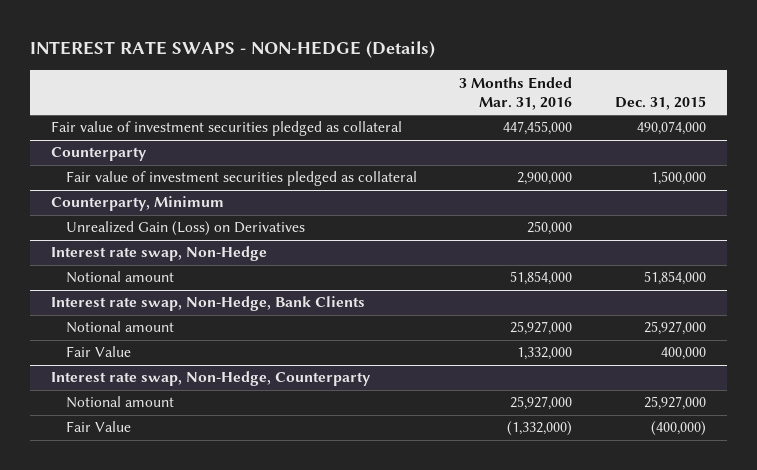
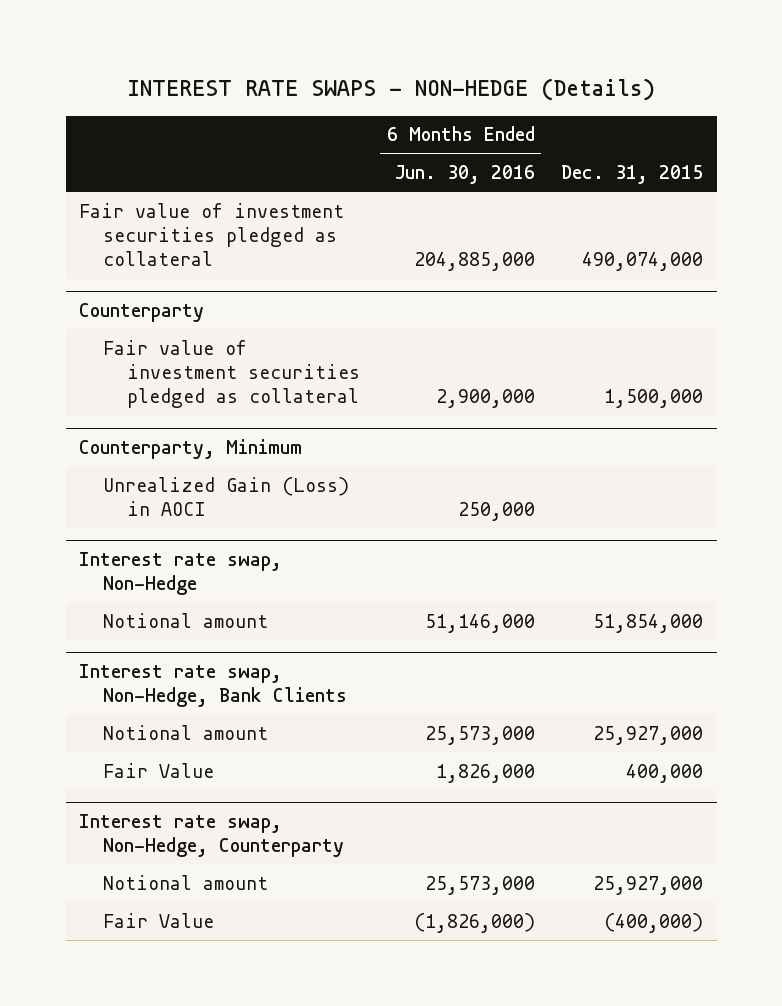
- | 3 Months Ended Mar. 31, 2016 | Dec. 31, 2015
+ | 6 Months Ended Jun. 30, 2016 | Dec. 31, 2015
@ Counterparty, Minimum
- Unrealized Gain (Loss) on Derivatives | 250,000 |
+ Unrealized Gain (Loss) in AOCI | 250,000 |

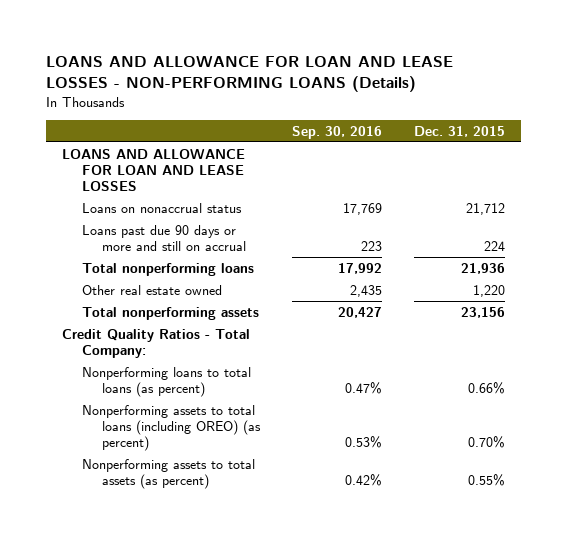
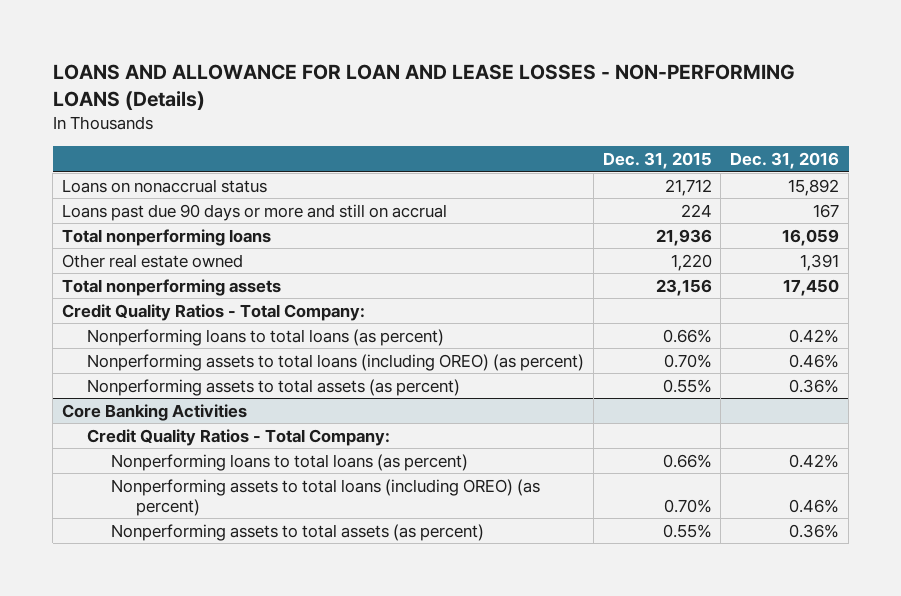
- | Sep. 30, 2016 | Dec. 31, 2015
+ | Dec. 31, 2015 | Dec. 31, 2016
- LOANS AND ALLOWANCE FOR LOAN AND LEASE LOSSES
+ Core Banking Activities
+ Credit Quality Ratios - Total Company:
+ Nonperforming loans to total loans (as percent) | 0.66% | 0.42%
+ Nonperforming assets to total loans (including OREO) (as percent) | 0.70% | 0.46%
+ Nonperforming assets to total assets (as percent) | 0.55% | 0.36%

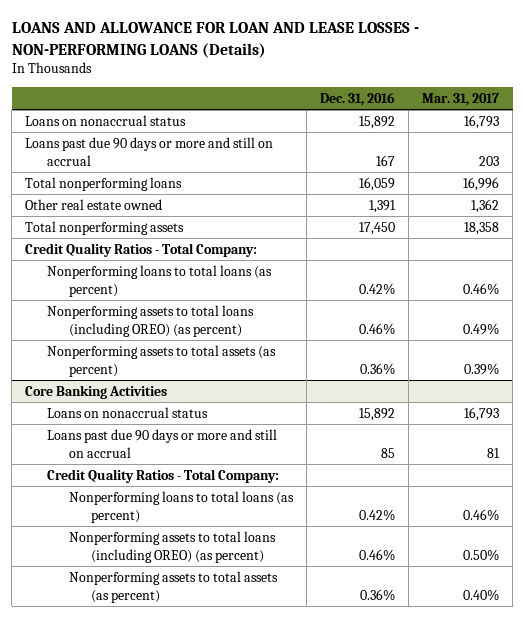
- | Dec. 31, 2015 | Dec. 31, 2016
+ | Dec. 31, 2016 | Mar. 31, 2017
@ Core Banking Activities
+ Loans on nonaccrual status | 15,892 | 16,793
+ Loans past due 90 days or more and still on accrual | 85 | 81

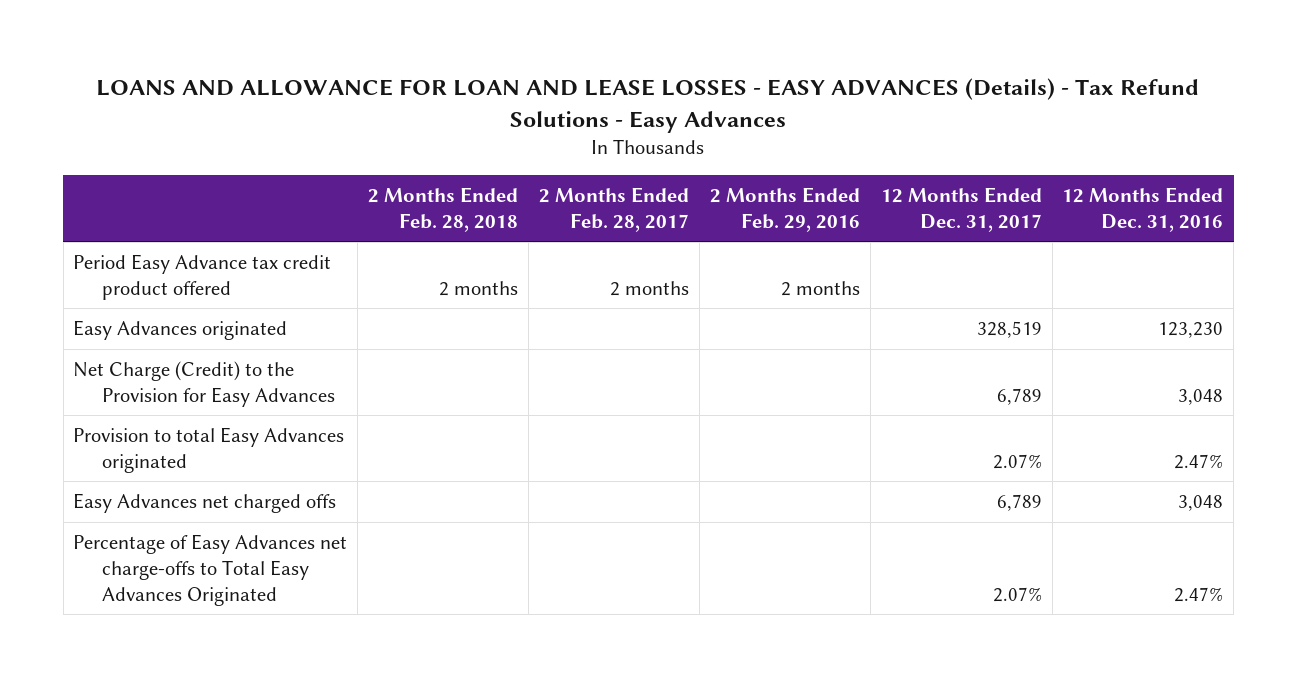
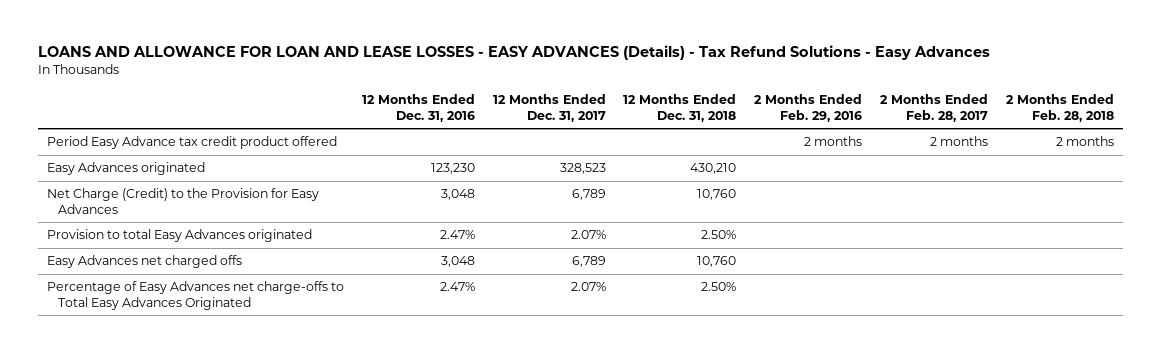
- | 2 Months Ended Feb. 28, 2018 | 2 Months Ended Feb. 28, 2017 | 2 Months Ended Feb. 29, 2016 | 12 Months Ended Dec. 31, 2017 | 12 Months Ended Dec. 31, 2016
+ | 12 Months Ended Dec. 31, 2016 | 12 Months Ended Dec. 31, 2017 | 12 Months Ended Dec. 31, 2018 | 2 Months Ended Feb. 29, 2016 | 2 Months Ended Feb. 28, 2017 | 2 Months Ended Feb. 28, 2018
- Easy Advances originated | | | | 328,519 | 123,230
+ Easy Advances originated | 123,230 | 328,523 | 430,210 | | |

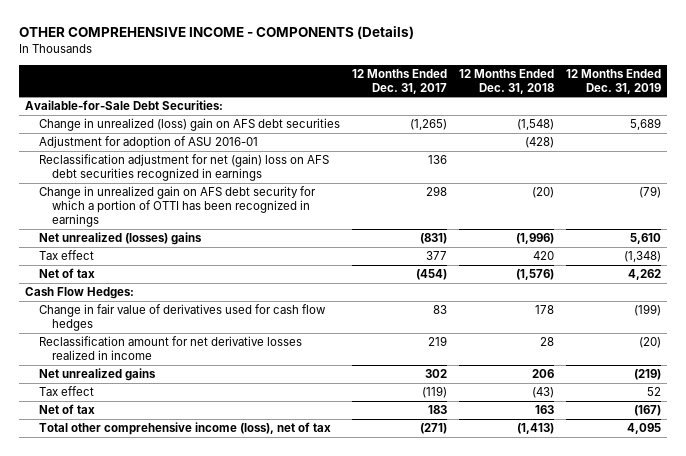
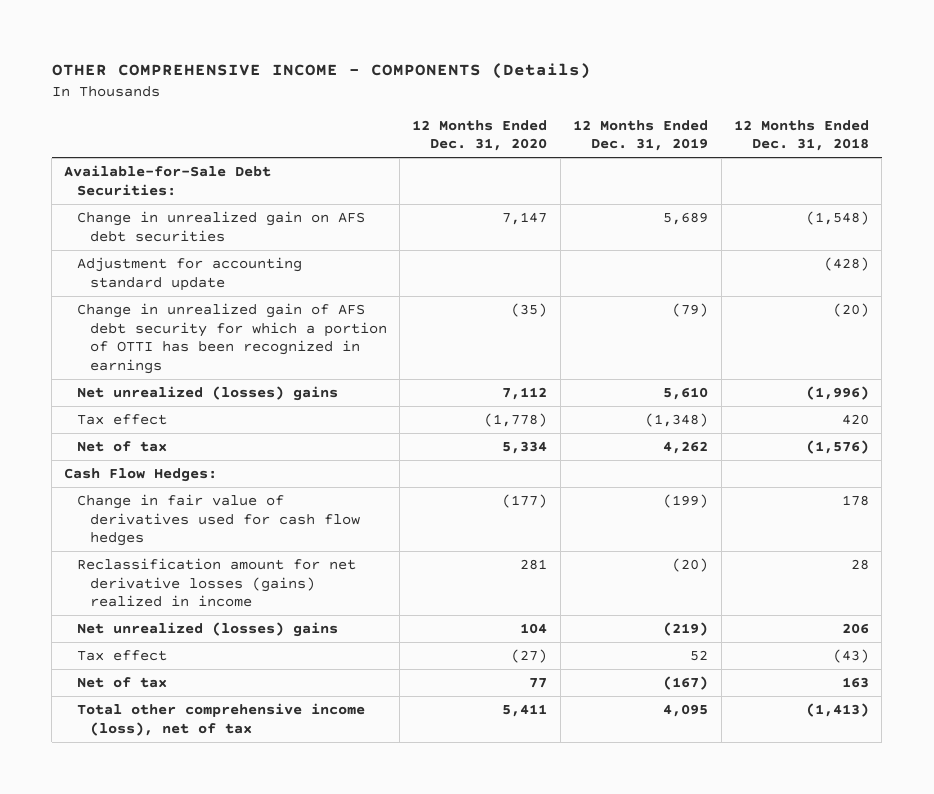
- | 12 Months Ended Dec. 31, 2017 | 12 Months Ended Dec. 31, 2018 | 12 Months Ended Dec. 31, 2019
+ | 12 Months Ended Dec. 31, 2020 | 12 Months Ended Dec. 31, 2019 | 12 Months Ended Dec. 31, 2018
- Change in unrealized (loss) gain on AFS debt securities | (1,265) | (1,548) | 5,689
- Adjustment for adoption of ASU 2016-01 | | (428) |
- Reclassification adjustment for net (gain) loss on AFS debt securities recognized in earnings | 136 | |
- Change in unrealized gain on AFS debt security for which a portion of OTTI has been recognized in earnings | 298 | (20) | (79)
+ Change in unrealized gain on AFS debt securities | 7,147 | 5,689 | (1,548)
+ Adjustment for accounting standard update | | | (428)
+ Change in unrealized gain of AFS debt security for which a portion of OTTI has been recognized in earnings | (35) | (79) | (20)
- Reclassification amount for net derivative losses realized in income | 219 | 28 | (20)
- Net unrealized gains | 302 | 206 | (219)
+ Reclassification amount for net derivative losses (gains) realized in income | 281 | (20) | 28
+ Net unrealized (losses) gains | 104 | (219) | 206

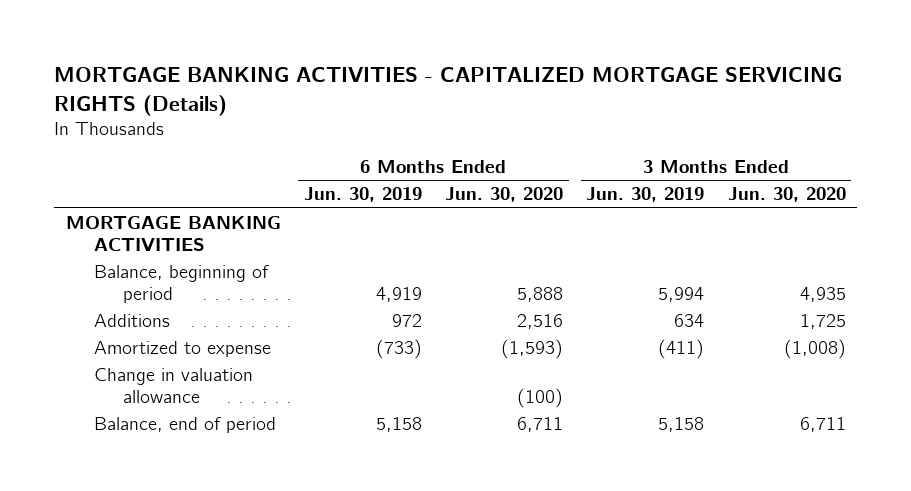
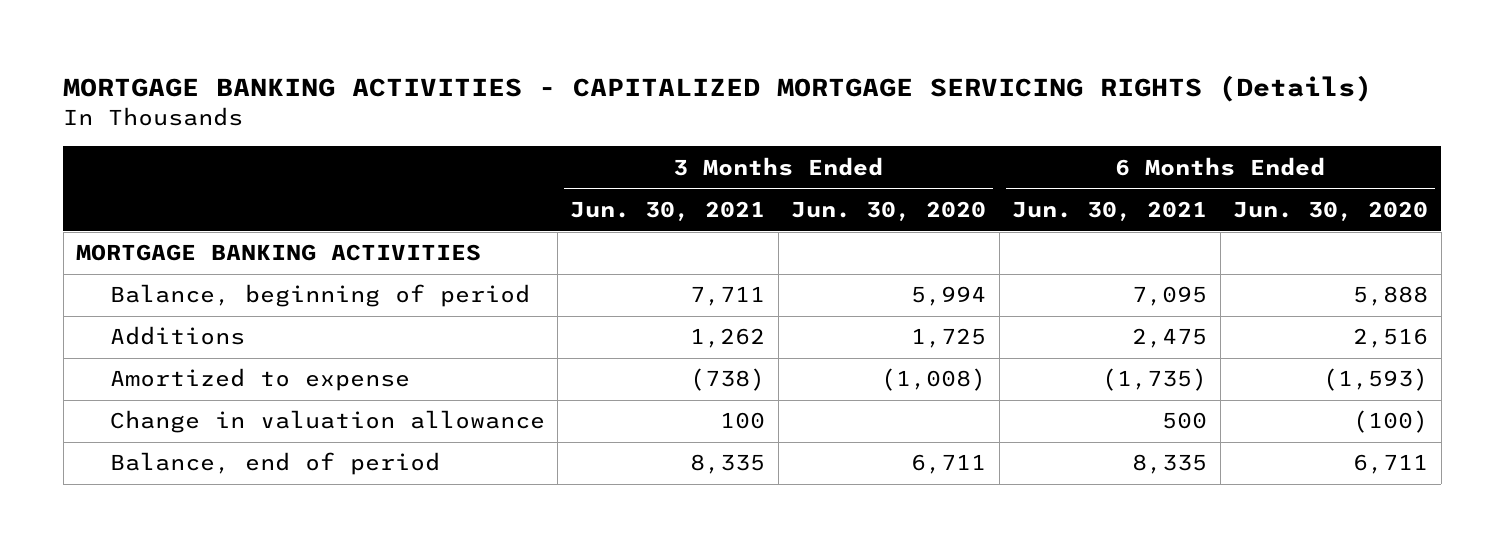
- | 6 Months Ended Jun. 30, 2019 | 6 Months Ended Jun. 30, 2020 | 3 Months Ended Jun. 30, 2019 | 3 Months Ended Jun. 30, 2020
+ | 3 Months Ended Jun. 30, 2021 | 3 Months Ended Jun. 30, 2020 | 6 Months Ended Jun. 30, 2021 | 6 Months Ended Jun. 30, 2020
- Balance, beginning of period | 4,919 | 5,888 | 5,994 | 4,935
+ Balance, beginning of period | 7,711 | 5,994 | 7,095 | 5,888

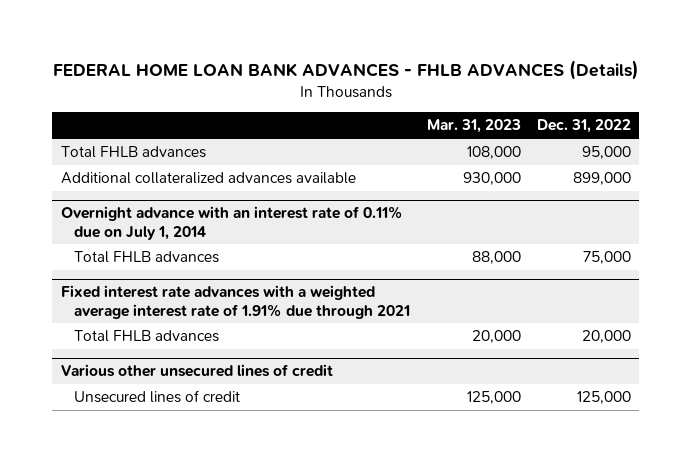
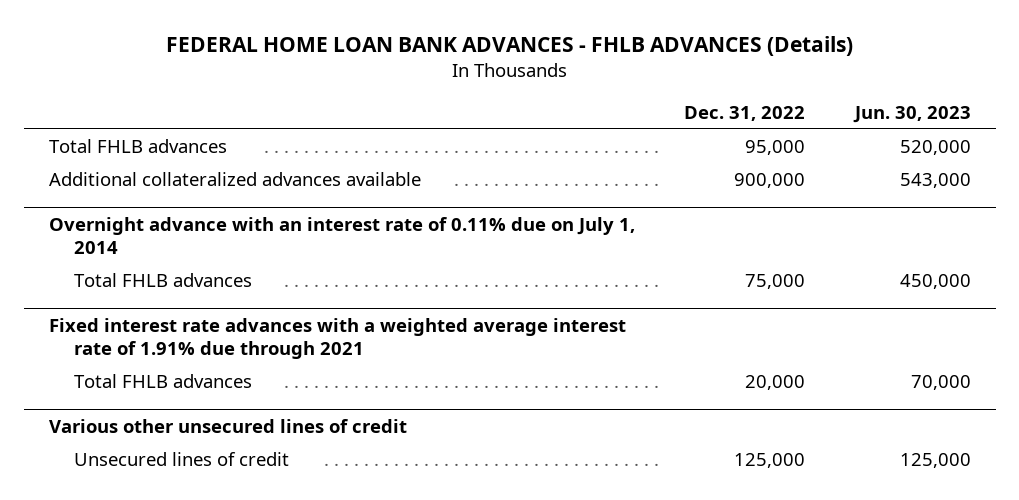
- | Mar. 31, 2023 | Dec. 31, 2022
+ | Dec. 31, 2022 | Jun. 30, 2023
- Additional collateralized advances available | 930,000 | 899,000
+ Additional collateralized advances available | 900,000 | 543,000

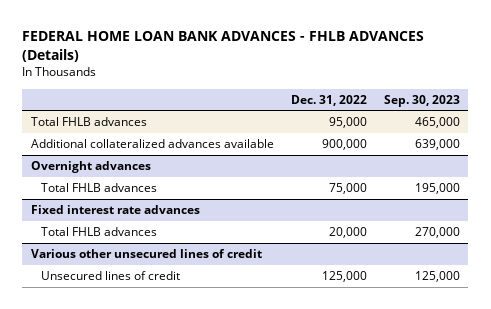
- | Dec. 31, 2022 | Jun. 30, 2023
+ | Dec. 31, 2022 | Sep. 30, 2023
- Overnight advance with an interest rate of 0.11% due on July 1, 2014
+ Overnight advances
- Fixed interest rate advances with a weighted average interest rate of 1.91% due through 2021
+ Fixed interest rate advances

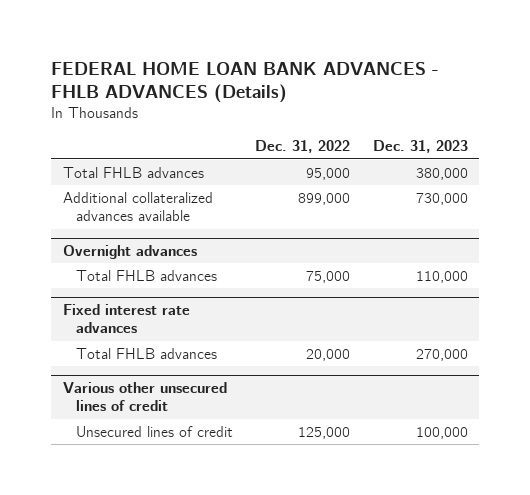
- | Dec. 31, 2022 | Sep. 30, 2023
+ | Dec. 31, 2022 | Dec. 31, 2023
- Additional collateralized advances available | 900,000 | 639,000
+ Additional collateralized advances available | 899,000 | 730,000

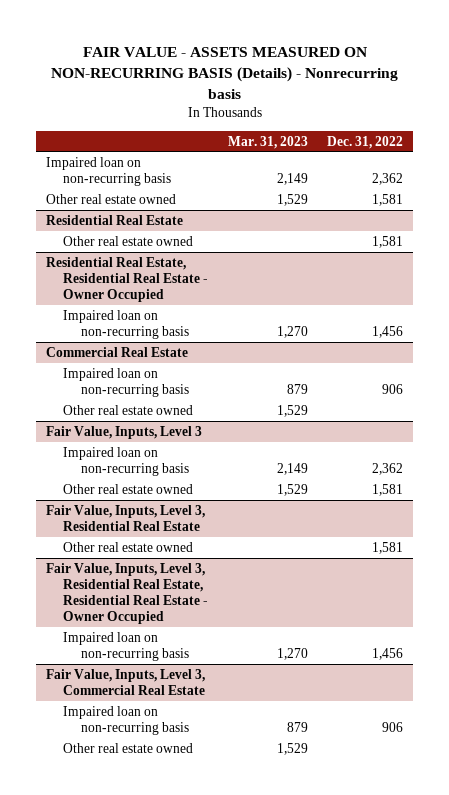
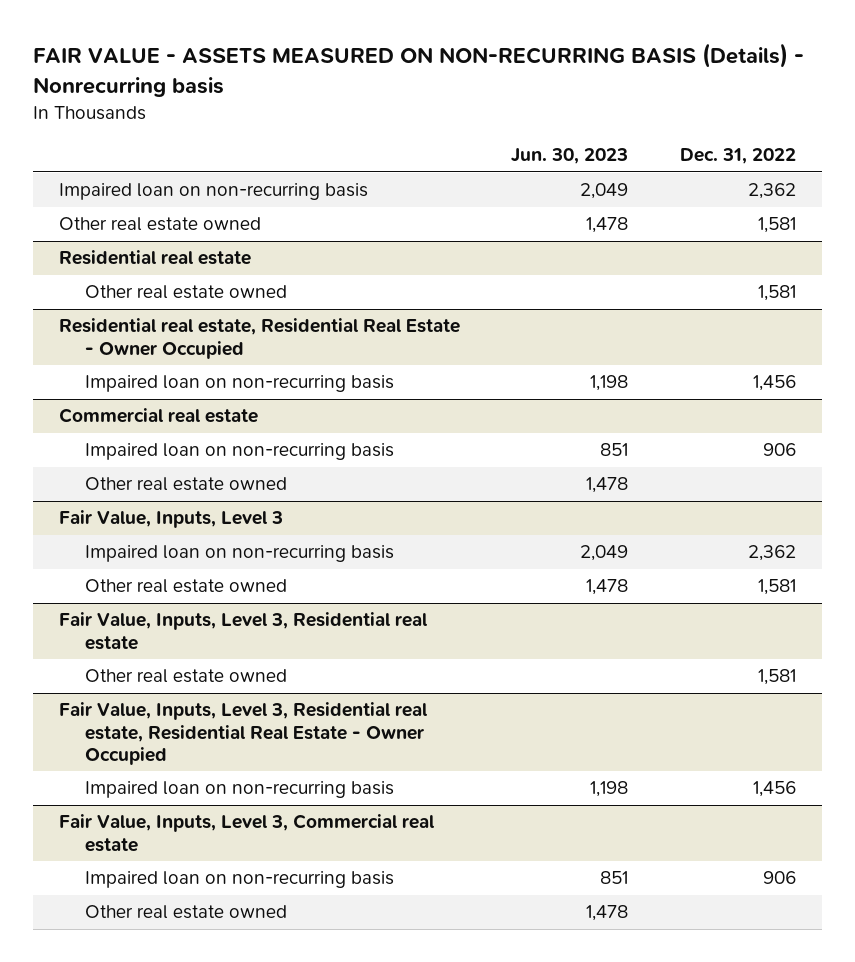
- | Mar. 31, 2023 | Dec. 31, 2022
+ | Jun. 30, 2023 | Dec. 31, 2022
- Residential Real Estate
+ Residential real estate
- Residential Real Estate, Residential Real Estate - Owner Occupied
+ Residential real estate, Residential Real Estate - Owner Occupied
- Commercial Real Estate
+ Commercial real estate
- Fair Value, Inputs, Level 3, Residential Real Estate
+ Fair Value, Inputs, Level 3, Residential real estate
- Fair Value, Inputs, Level 3, Residential Real Estate, Residential Real Estate - Owner Occupied
+ Fair Value, Inputs, Level 3, Residential real estate, Residential Real Estate - Owner Occupied
- Fair Value, Inputs, Level 3, Commercial Real Estate
+ Fair Value, Inputs, Level 3, Commercial real estate

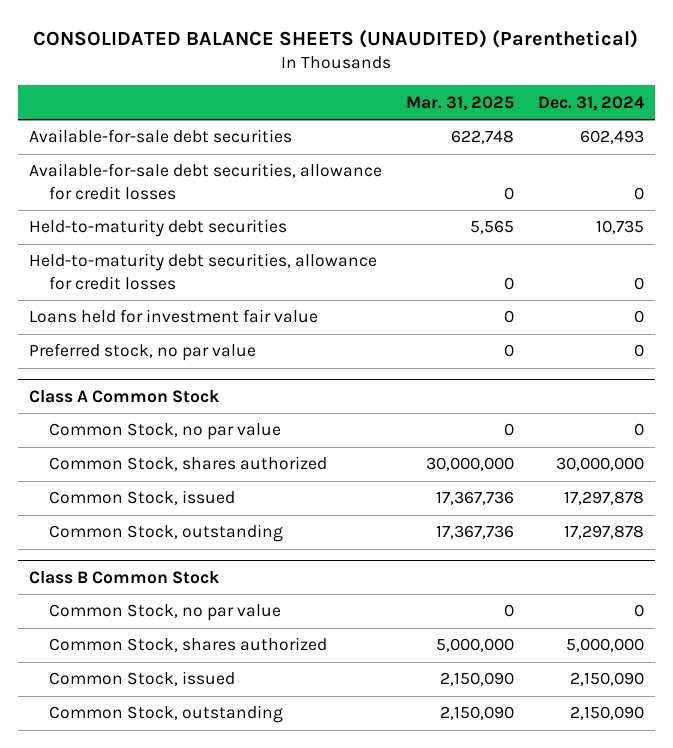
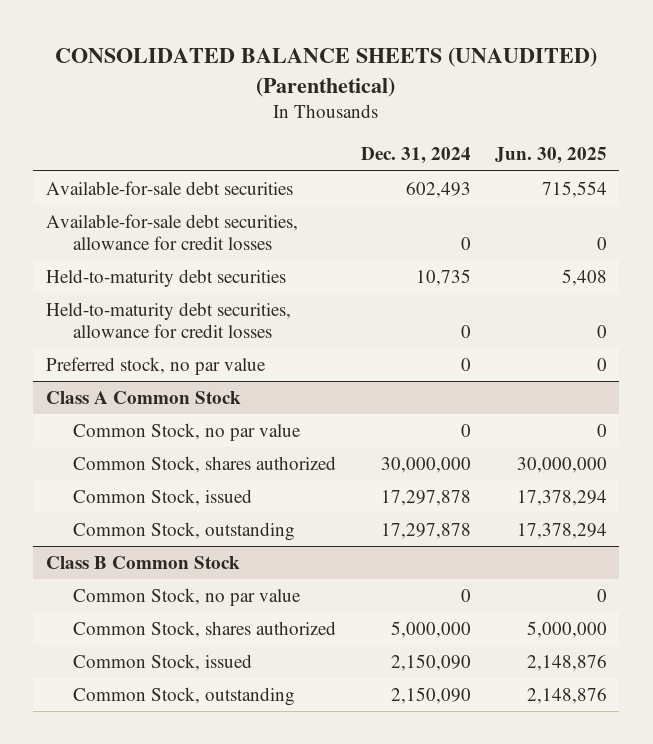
- | Mar. 31, 2025 | Dec. 31, 2024
+ | Dec. 31, 2024 | Jun. 30, 2025
- Loans held for investment fair value | 0 | 0

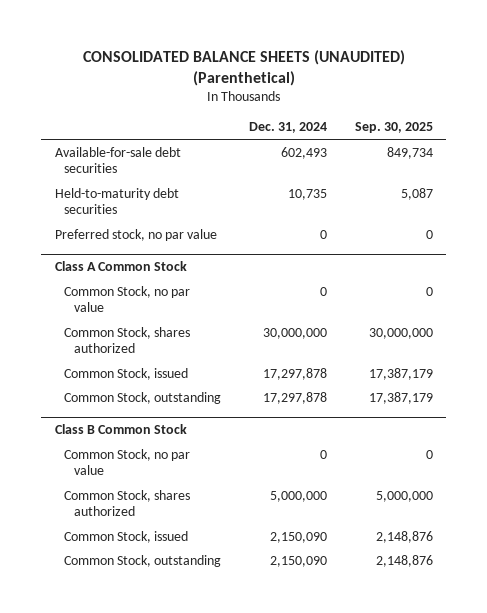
- | Dec. 31, 2024 | Jun. 30, 2025
+ | Dec. 31, 2024 | Sep. 30, 2025
- Available-for-sale debt securities, allowance for credit losses | 0 | 0
- Held-to-maturity debt securities, allowance for credit losses | 0 | 0

